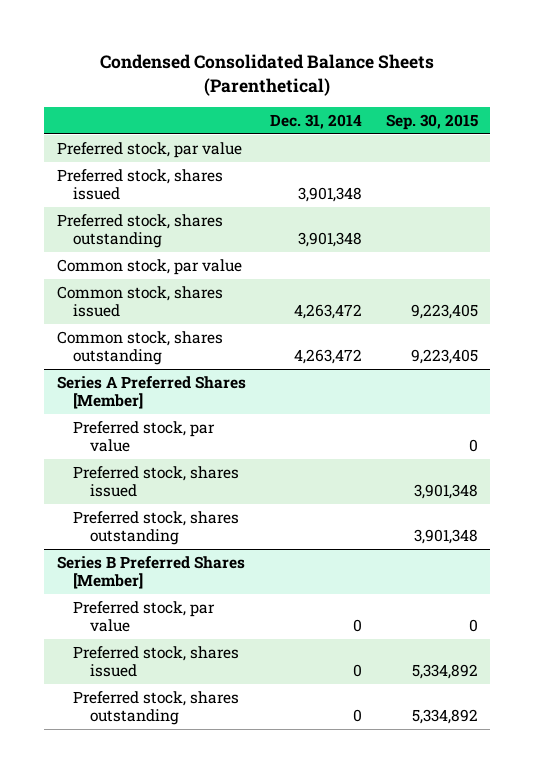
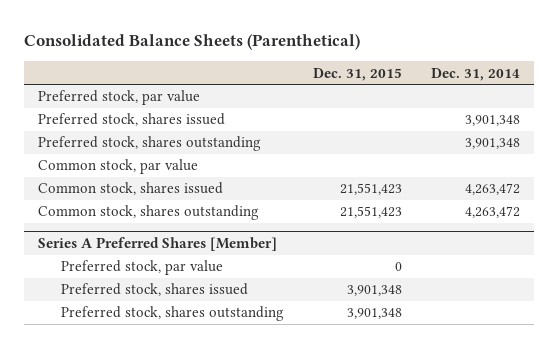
- Condensed Consolidated Balance Sheets (Parenthetical)
+ Consolidated Balance Sheets (Parenthetical)
- | Dec. 31, 2014 | Sep. 30, 2015
+ | Dec. 31, 2015 | Dec. 31, 2014
- Series B Preferred Shares [Member]
- Preferred stock, par value | 0 | 0
- Preferred stock, shares issued | 0 | 5,334,892
- Preferred stock, shares outstanding | 0 | 5,334,892

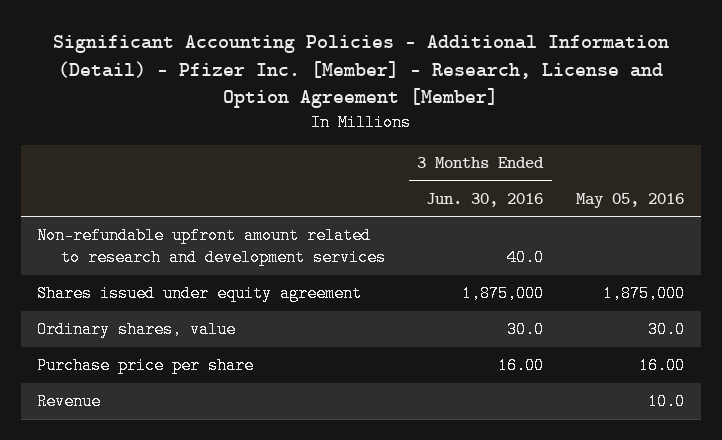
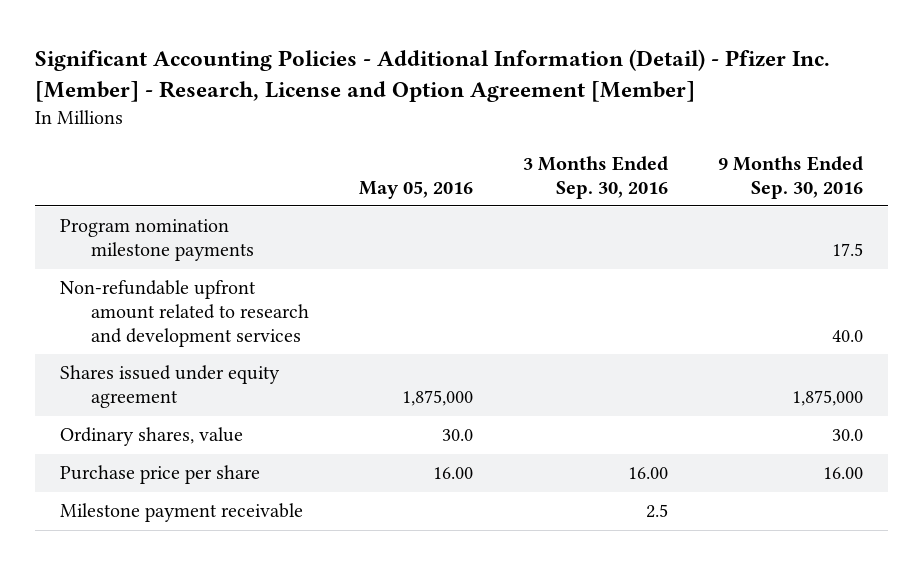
- | 3 Months Ended Jun. 30, 2016 | May 05, 2016
+ | May 05, 2016 | 3 Months Ended Sep. 30, 2016 | 9 Months Ended Sep. 30, 2016
+ Program nomination milestone payments | | | 17.5
- Revenue | | 10.0
+ Milestone payment receivable | | 2.5 |

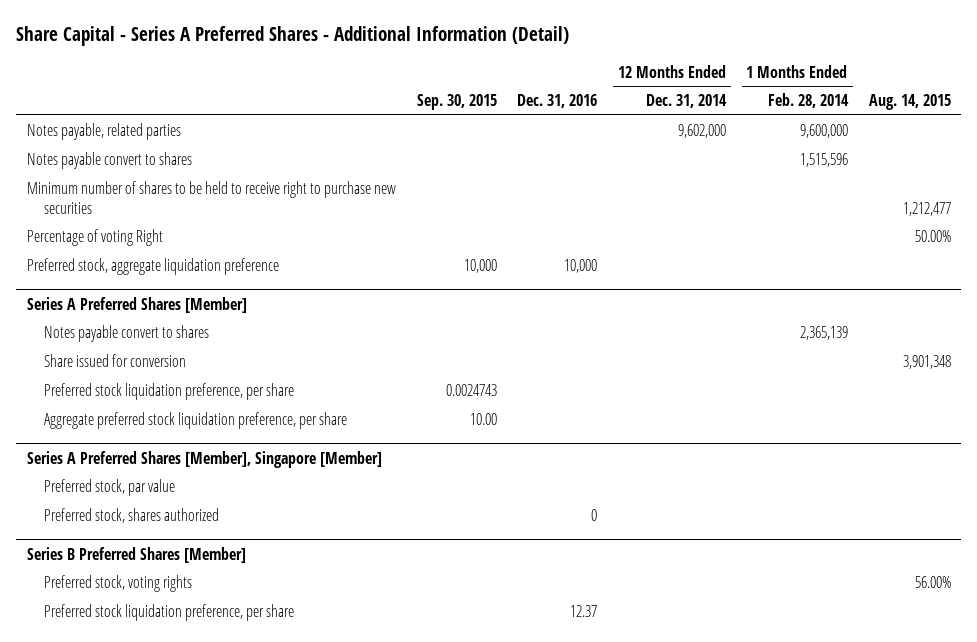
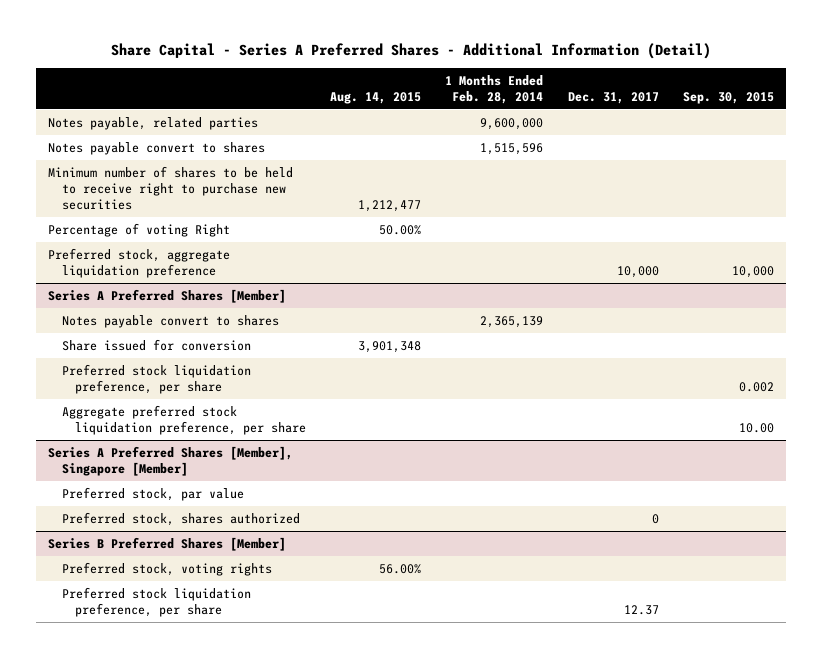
- | Sep. 30, 2015 | Dec. 31, 2016 | 12 Months Ended Dec. 31, 2014 | 1 Months Ended Feb. 28, 2014 | Aug. 14, 2015
+ | Aug. 14, 2015 | 1 Months Ended Feb. 28, 2014 | Dec. 31, 2017 | Sep. 30, 2015
@ Series A Preferred Shares [Member]
- Preferred stock liquidation preference, per share | 0.0024743 | | | |
+ Preferred stock liquidation preference, per share | | | | 0.002

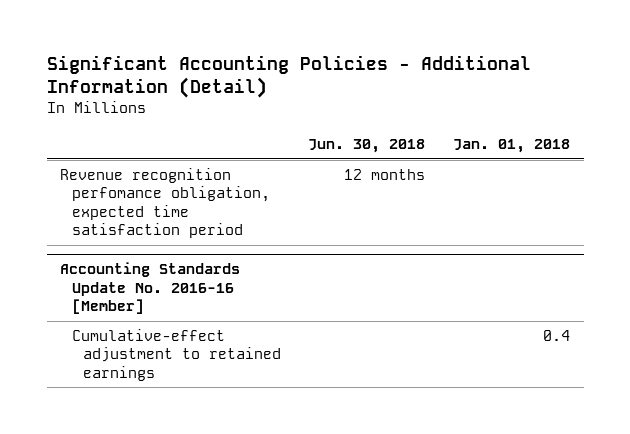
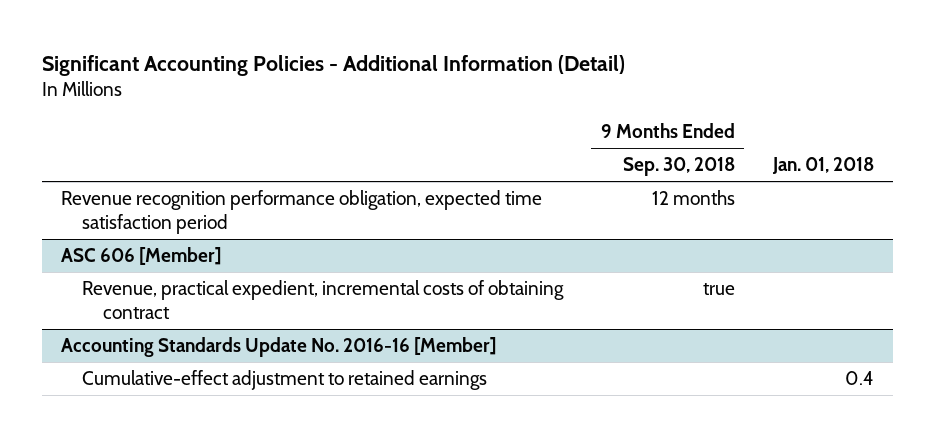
- | Jun. 30, 2018 | Jan. 01, 2018
+ | 9 Months Ended Sep. 30, 2018 | Jan. 01, 2018
- Revenue recognition perfomance obligation, expected time satisfaction period | 12 months |
+ Revenue recognition performance obligation, expected time satisfaction period | 12 months |
+ ASC 606 [Member]
+ Revenue, practical expedient, incremental costs of obtaining contract | true |

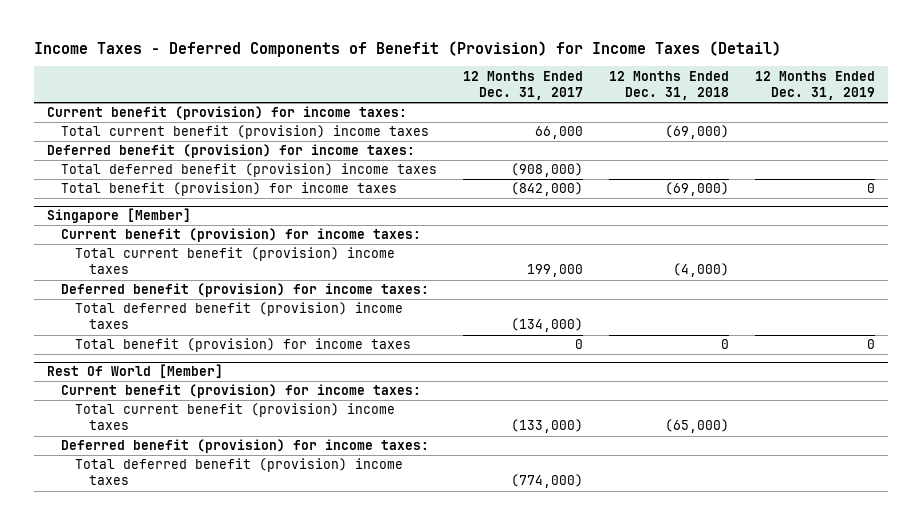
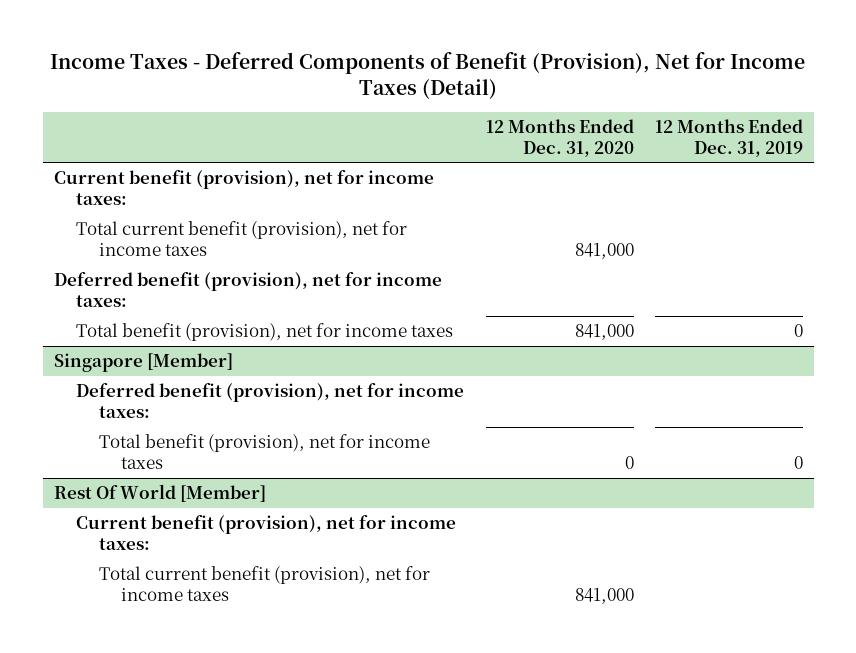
- Income Taxes - Deferred Components of Benefit (Provision) for Income Taxes (Detail)
+ Income Taxes - Deferred Components of Benefit (Provision), Net for Income Taxes (Detail)
- | 12 Months Ended Dec. 31, 2017 | 12 Months Ended Dec. 31, 2018 | 12 Months Ended Dec. 31, 2019
+ | 12 Months Ended Dec. 31, 2020 | 12 Months Ended Dec. 31, 2019
- Current benefit (provision) for income taxes:
- Total current benefit (provision) income taxes | 66,000 | (69,000) |
- Deferred benefit (provision) for income taxes:
- Total deferred benefit (provision) income taxes | (908,000) | |
- Total benefit (provision) for income taxes | (842,000) | (69,000) | 0
+ Current benefit (provision), net for income taxes:
+ Total current benefit (provision), net for income taxes | 841,000 |
+ Deferred benefit (provision), net for income taxes:
+ Total benefit (provision), net for income taxes | 841,000 | 0
@ Singapore [Member]
- Current benefit (provision) for income taxes:
- Total current benefit (provision) income taxes | 199,000 | (4,000) |
- Deferred benefit (provision) for income taxes:
- Total deferred benefit (provision) income taxes | (134,000) | |
- Total benefit (provision) for income taxes | 0 | 0 | 0
+ Deferred benefit (provision), net for income taxes:
+ Total benefit (provision), net for income taxes | 0 | 0
@ Rest Of World [Member]
- Current benefit (provision) for income taxes:
- Total current benefit (provision) income taxes | (133,000) | (65,000) |
- Deferred benefit (provision) for income taxes:
- Total deferred benefit (provision) income taxes | (774,000) | |
+ Current benefit (provision), net for income taxes:
+ Total current benefit (provision), net for income taxes | 841,000 |

